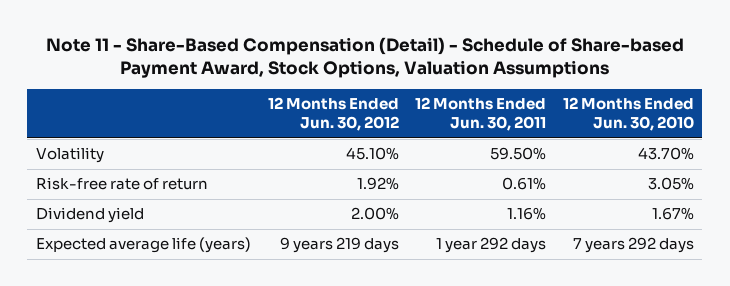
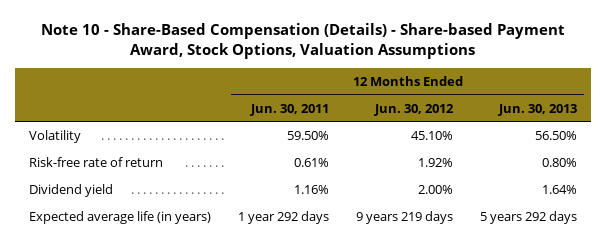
- Note 11 - Share-Based Compensation (Detail) - Schedule of Share-based Payment Award, Stock Options, Valuation Assumptions
+ Note 10 - Share-Based Compensation (Details) - Share-based Payment Award, Stock Options, Valuation Assumptions
- | 12 Months Ended Jun. 30, 2012 | 12 Months Ended Jun. 30, 2011 | 12 Months Ended Jun. 30, 2010
+ | 12 Months Ended Jun. 30, 2011 | 12 Months Ended Jun. 30, 2012 | 12 Months Ended Jun. 30, 2013
- Expected average life (years) | 9 years 219 days | 1 year 292 days | 7 years 292 days
+ Expected average life (in years) | 1 year 292 days | 9 years 219 days | 5 years 292 days

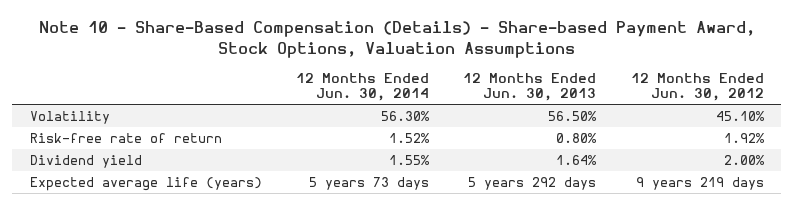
- | 12 Months Ended Jun. 30, 2011 | 12 Months Ended Jun. 30, 2012 | 12 Months Ended Jun. 30, 2013
+ | 12 Months Ended Jun. 30, 2014 | 12 Months Ended Jun. 30, 2013 | 12 Months Ended Jun. 30, 2012
- Expected average life (in years) | 1 year 292 days | 9 years 219 days | 5 years 292 days
+ Expected average life (years) | 5 years 73 days | 5 years 292 days | 9 years 219 days

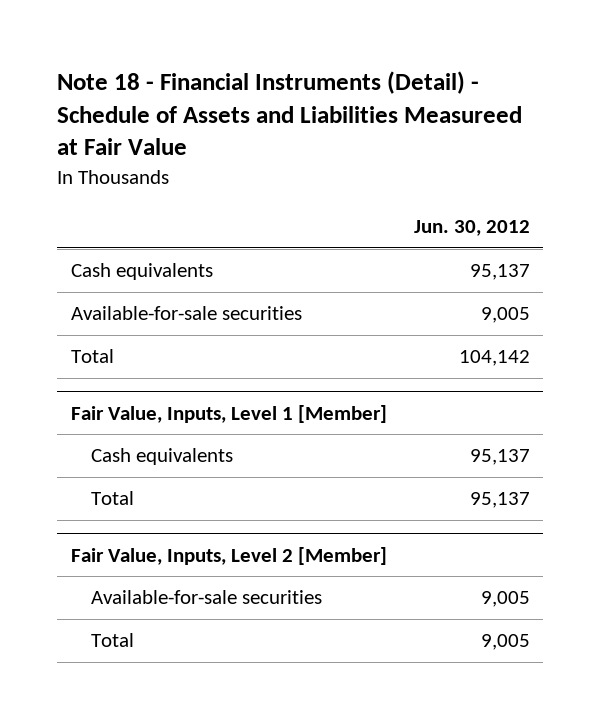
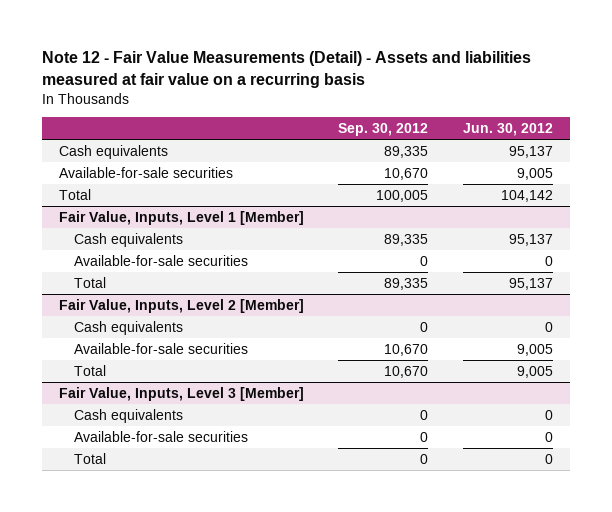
- Note 18 - Financial Instruments (Detail) - Schedule of Assets and Liabilities Measureed at Fair Value
+ Note 12 - Fair Value Measurements (Detail) - Assets and liabilities measured at fair value on a recurring basis
- | Jun. 30, 2012
+ | Sep. 30, 2012 | Jun. 30, 2012
@ Fair Value, Inputs, Level 1 [Member]
+ Available-for-sale securities | 0 | 0
@ Fair Value, Inputs, Level 2 [Member]
+ Cash equivalents | 0 | 0
+ Fair Value, Inputs, Level 3 [Member]
+ Cash equivalents | 0 | 0
+ Available-for-sale securities | 0 | 0
+ Total | 0 | 0

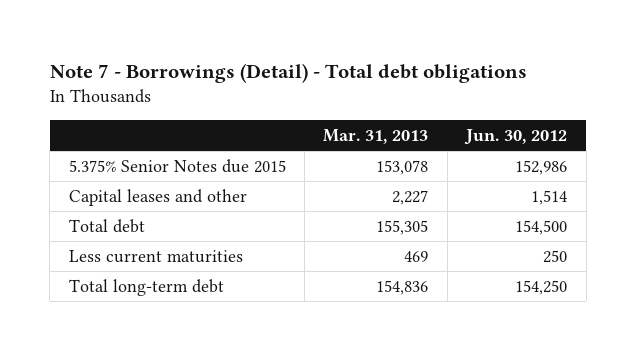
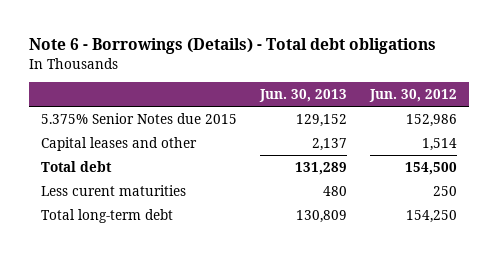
- Note 7 - Borrowings (Detail) - Total debt obligations
+ Note 6 - Borrowings (Details) - Total debt obligations
- | Mar. 31, 2013 | Jun. 30, 2012
+ | Jun. 30, 2013 | Jun. 30, 2012
- Less current maturities | 469 | 250
+ Less curent maturities | 480 | 250

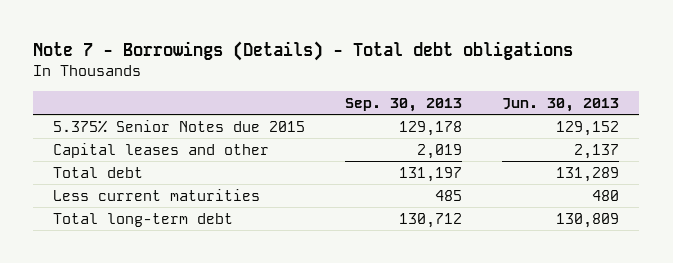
- Note 6 - Borrowings (Details) - Total debt obligations
+ Note 7 - Borrowings (Details) - Total debt obligations
- | Jun. 30, 2013 | Jun. 30, 2012
+ | Sep. 30, 2013 | Jun. 30, 2013
- Less curent maturities | 480 | 250
+ Less current maturities | 485 | 480

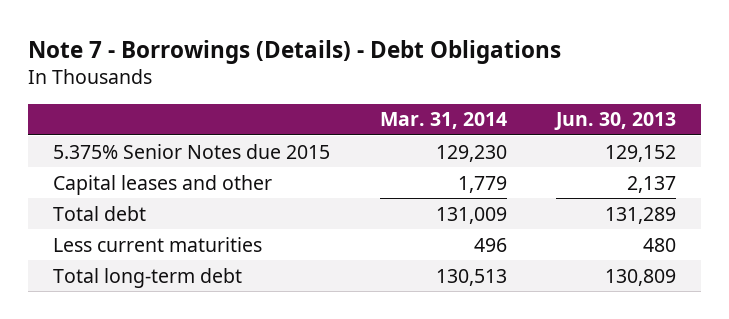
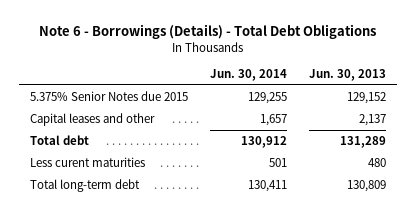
- Note 7 - Borrowings (Details) - Debt Obligations
+ Note 6 - Borrowings (Details) - Total Debt Obligations
- | Mar. 31, 2014 | Jun. 30, 2013
+ | Jun. 30, 2014 | Jun. 30, 2013
- Less current maturities | 496 | 480
+ Less curent maturities | 501 | 480

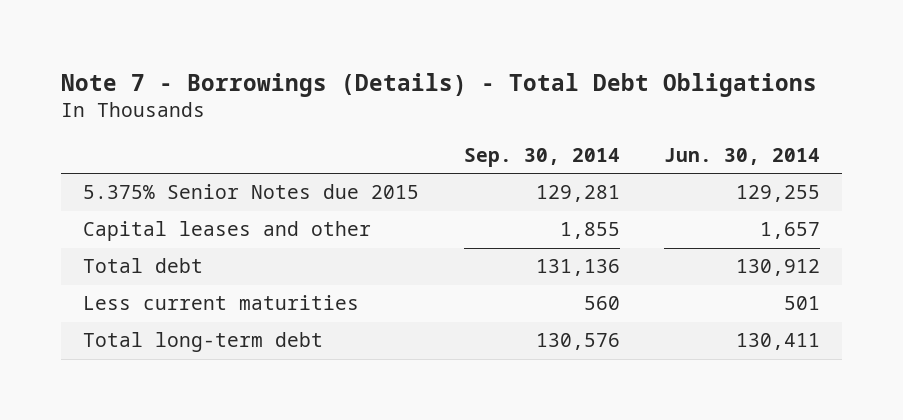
- Note 6 - Borrowings (Details) - Total Debt Obligations
+ Note 7 - Borrowings (Details) - Total Debt Obligations
- | Jun. 30, 2014 | Jun. 30, 2013
+ | Sep. 30, 2014 | Jun. 30, 2014
- Less curent maturities | 501 | 480
+ Less current maturities | 560 | 501

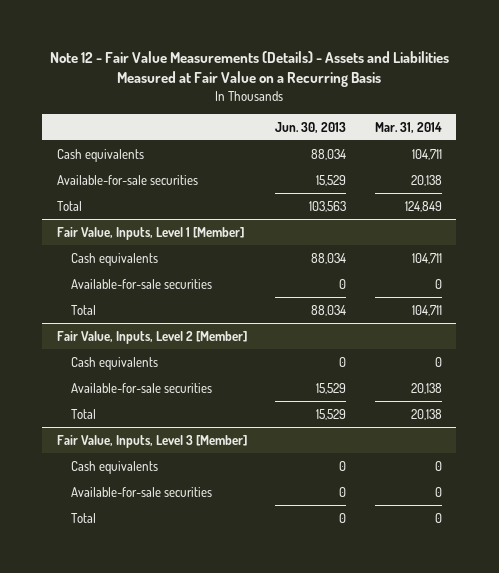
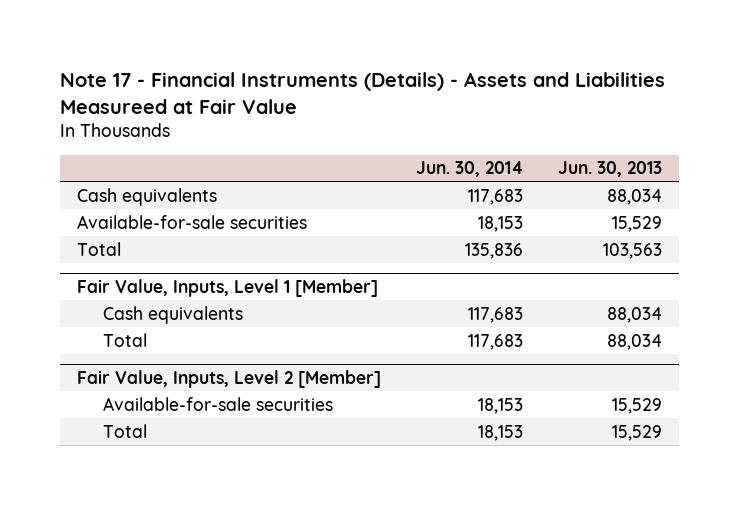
- Note 12 - Fair Value Measurements (Details) - Assets and Liabilities Measured at Fair Value on a Recurring Basis
+ Note 17 - Financial Instruments (Details) - Assets and Liabilities Measureed at Fair Value
- | Jun. 30, 2013 | Mar. 31, 2014
+ | Jun. 30, 2014 | Jun. 30, 2013
@ Fair Value, Inputs, Level 1 [Member]
- Available-for-sale securities | 0 | 0
@ Fair Value, Inputs, Level 2 [Member]
- Cash equivalents | 0 | 0
- Fair Value, Inputs, Level 3 [Member]
- Cash equivalents | 0 | 0
- Available-for-sale securities | 0 | 0
- Total | 0 | 0

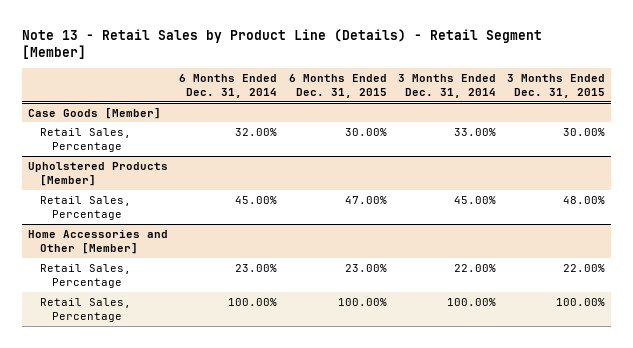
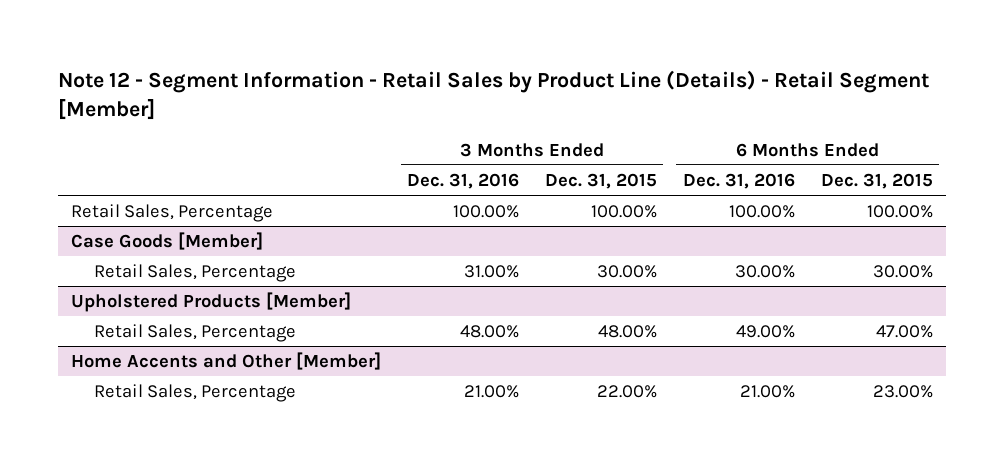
- Note 13 - Retail Sales by Product Line (Details) - Retail Segment [Member]
+ Note 12 - Segment Information - Retail Sales by Product Line (Details) - Retail Segment [Member]
- | 6 Months Ended Dec. 31, 2014 | 6 Months Ended Dec. 31, 2015 | 3 Months Ended Dec. 31, 2014 | 3 Months Ended Dec. 31, 2015
+ | 3 Months Ended Dec. 31, 2016 | 3 Months Ended Dec. 31, 2015 | 6 Months Ended Dec. 31, 2016 | 6 Months Ended Dec. 31, 2015
+ Retail Sales, Percentage | 100.00% | 100.00% | 100.00% | 100.00%
- Home Accessories and Other [Member]
+ Home Accents and Other [Member]
- Retail Sales, Percentage | 100.00% | 100.00% | 100.00% | 100.00%

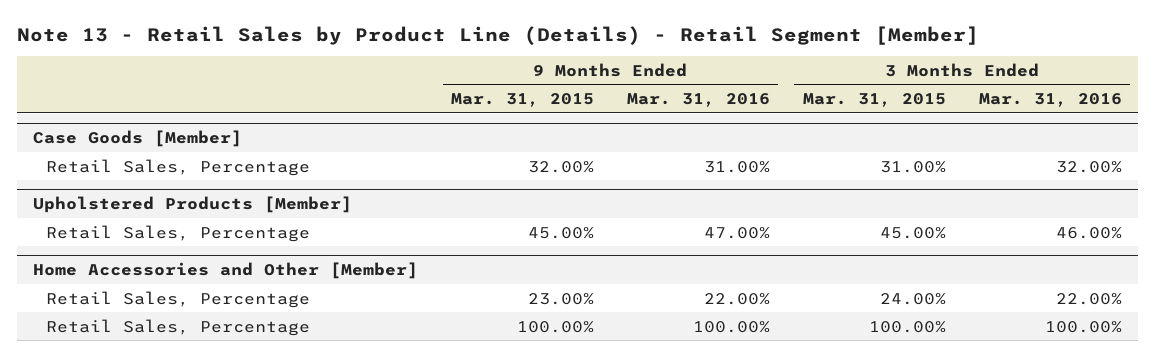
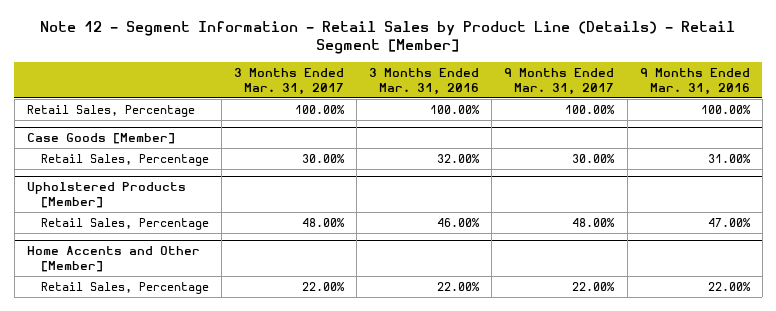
- Note 13 - Retail Sales by Product Line (Details) - Retail Segment [Member]
+ Note 12 - Segment Information - Retail Sales by Product Line (Details) - Retail Segment [Member]
- | 9 Months Ended Mar. 31, 2015 | 9 Months Ended Mar. 31, 2016 | 3 Months Ended Mar. 31, 2015 | 3 Months Ended Mar. 31, 2016
+ | 3 Months Ended Mar. 31, 2017 | 3 Months Ended Mar. 31, 2016 | 9 Months Ended Mar. 31, 2017 | 9 Months Ended Mar. 31, 2016
+ Retail Sales, Percentage | 100.00% | 100.00% | 100.00% | 100.00%
- Home Accessories and Other [Member]
+ Home Accents and Other [Member]
- Retail Sales, Percentage | 100.00% | 100.00% | 100.00% | 100.00%

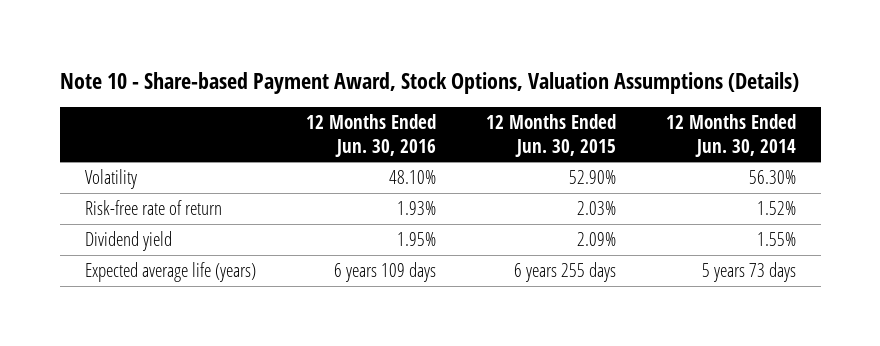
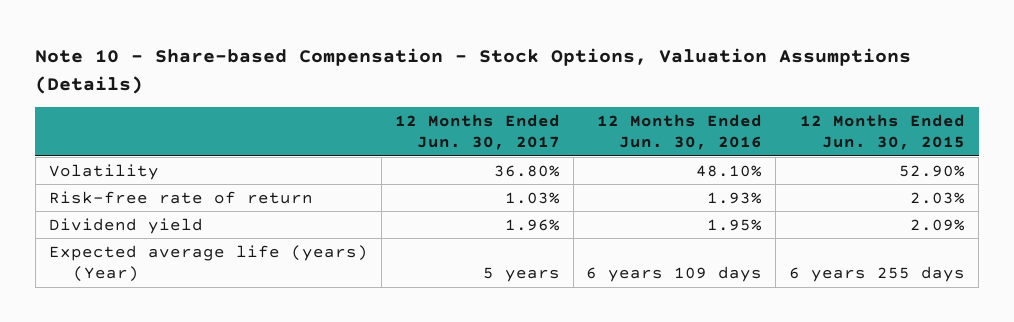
- Note 10 - Share-based Payment Award, Stock Options, Valuation Assumptions (Details)
+ Note 10 - Share-based Compensation - Stock Options, Valuation Assumptions (Details)
- | 12 Months Ended Jun. 30, 2016 | 12 Months Ended Jun. 30, 2015 | 12 Months Ended Jun. 30, 2014
+ | 12 Months Ended Jun. 30, 2017 | 12 Months Ended Jun. 30, 2016 | 12 Months Ended Jun. 30, 2015
- Expected average life (years) | 6 years 109 days | 6 years 255 days | 5 years 73 days
+ Expected average life (years) (Year) | 5 years | 6 years 109 days | 6 years 255 days

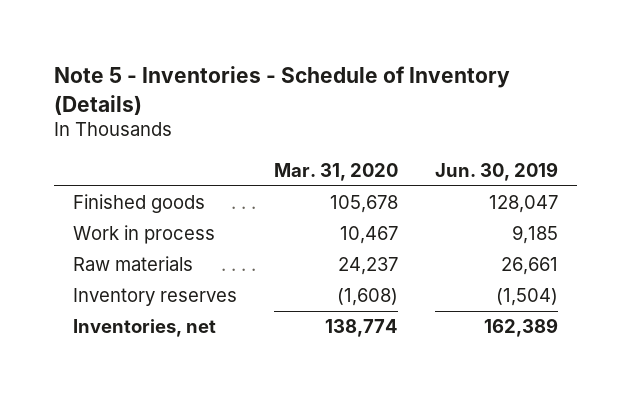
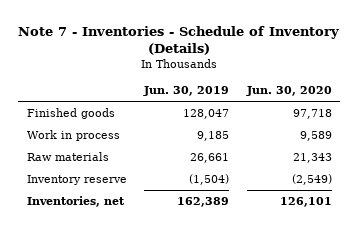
- Note 5 - Inventories - Schedule of Inventory (Details)
+ Note 7 - Inventories - Schedule of Inventory (Details)
- | Mar. 31, 2020 | Jun. 30, 2019
+ | Jun. 30, 2019 | Jun. 30, 2020
- Inventory reserves | (1,608) | (1,504)
+ Inventory reserve | (1,504) | (2,549)

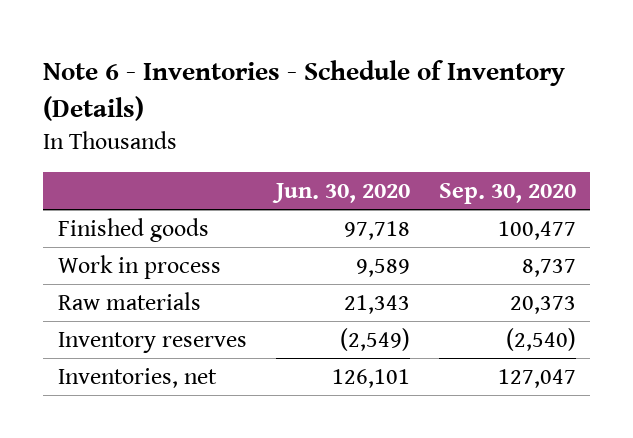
- Note 7 - Inventories - Schedule of Inventory (Details)
+ Note 6 - Inventories - Schedule of Inventory (Details)
- | Jun. 30, 2019 | Jun. 30, 2020
+ | Jun. 30, 2020 | Sep. 30, 2020
- Inventory reserve | (1,504) | (2,549)
+ Inventory reserves | (2,549) | (2,540)

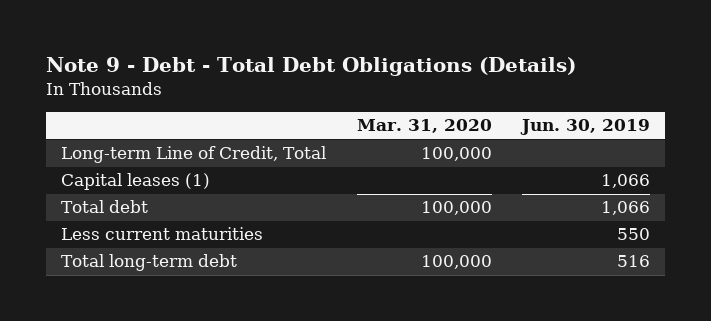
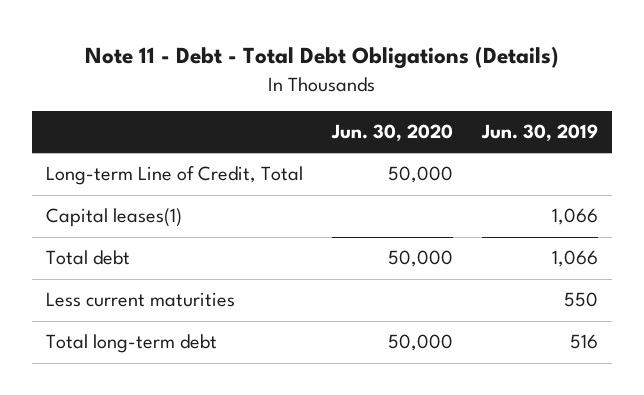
- Note 9 - Debt - Total Debt Obligations (Details)
+ Note 11 - Debt - Total Debt Obligations (Details)
- | Mar. 31, 2020 | Jun. 30, 2019
+ | Jun. 30, 2020 | Jun. 30, 2019
- Capital leases (1) | | 1,066
+ Capital leases(1) | | 1,066

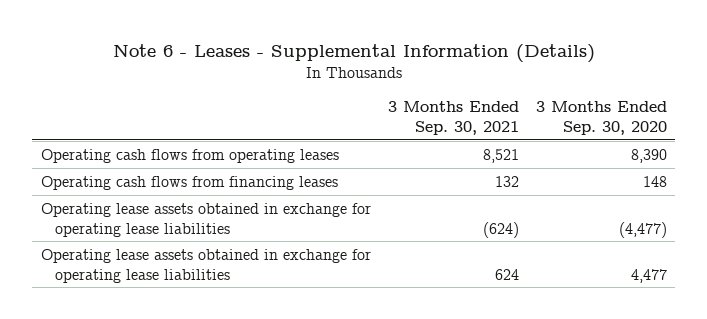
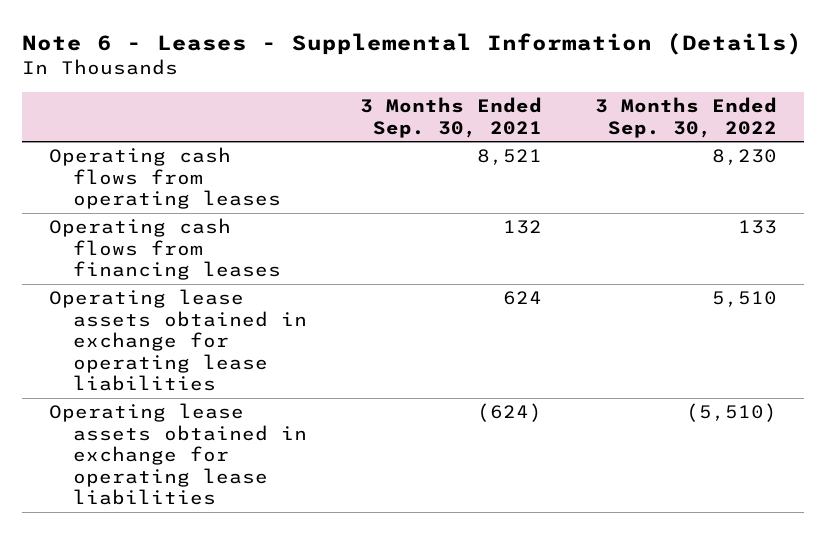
- | 3 Months Ended Sep. 30, 2021 | 3 Months Ended Sep. 30, 2020
+ | 3 Months Ended Sep. 30, 2021 | 3 Months Ended Sep. 30, 2022
moved down: Operating lease assets obtained in exchange for operating lease liabilities | (624) | (5,510)

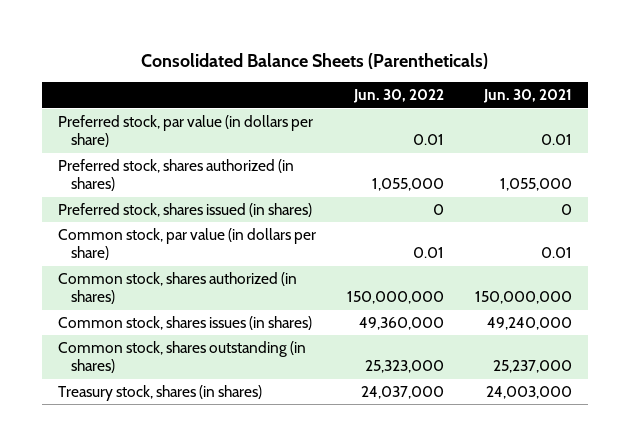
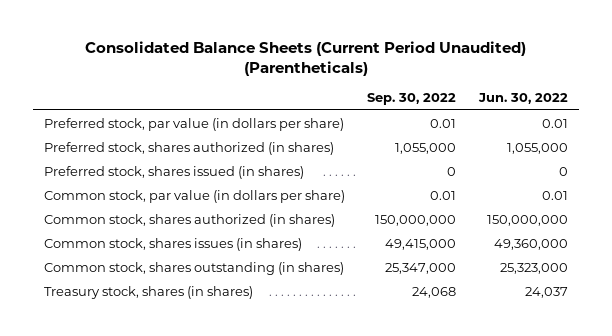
- Consolidated Balance Sheets (Parentheticals)
+ Consolidated Balance Sheets (Current Period Unaudited) (Parentheticals)
- | Jun. 30, 2022 | Jun. 30, 2021
+ | Sep. 30, 2022 | Jun. 30, 2022
- Treasury stock, shares (in shares) | 24,037,000 | 24,003,000
+ Treasury stock, shares (in shares) | 24,068 | 24,037

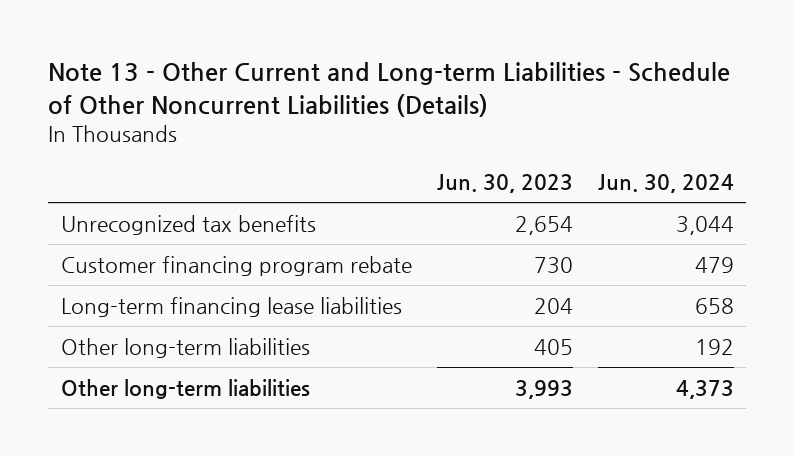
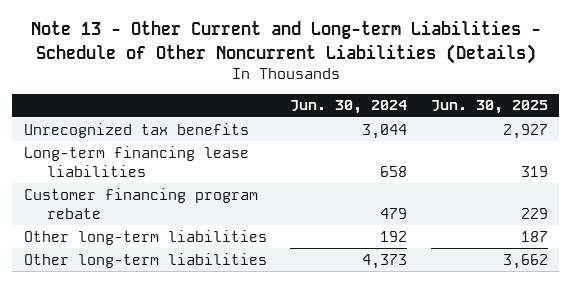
- | Jun. 30, 2023 | Jun. 30, 2024
+ | Jun. 30, 2024 | Jun. 30, 2025
moved down: Customer financing program rebate | 479 | 229

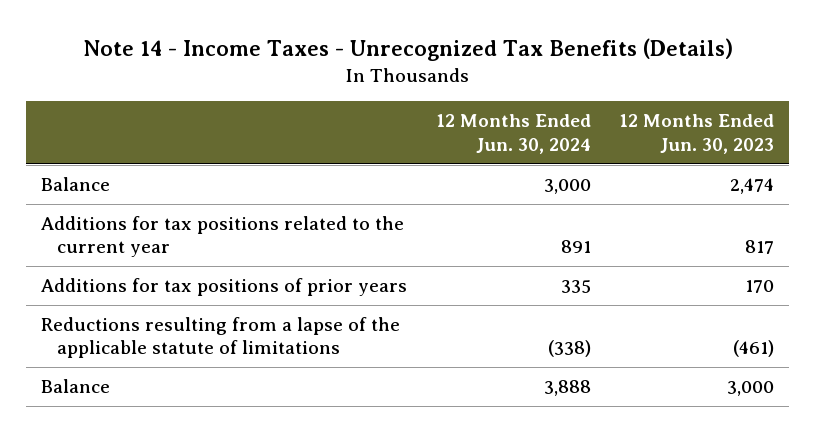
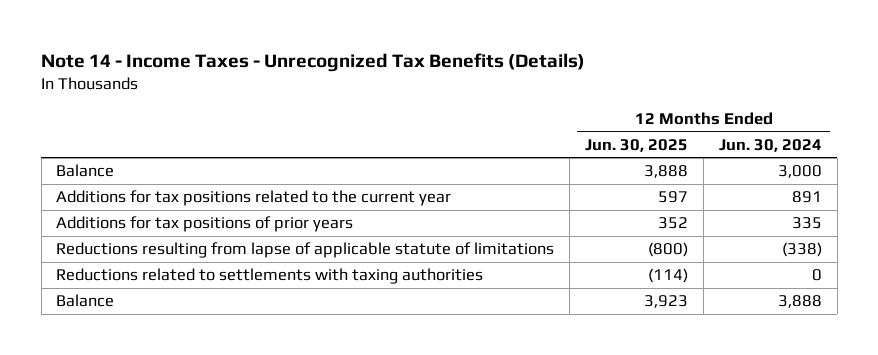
- | 12 Months Ended Jun. 30, 2024 | 12 Months Ended Jun. 30, 2023
+ | 12 Months Ended Jun. 30, 2025 | 12 Months Ended Jun. 30, 2024
- Reductions resulting from a lapse of the applicable statute of limitations | (338) | (461)
+ Reductions resulting from lapse of applicable statute of limitations | (800) | (338)
+ Reductions related to settlements with taxing authorities | (114) | 0

